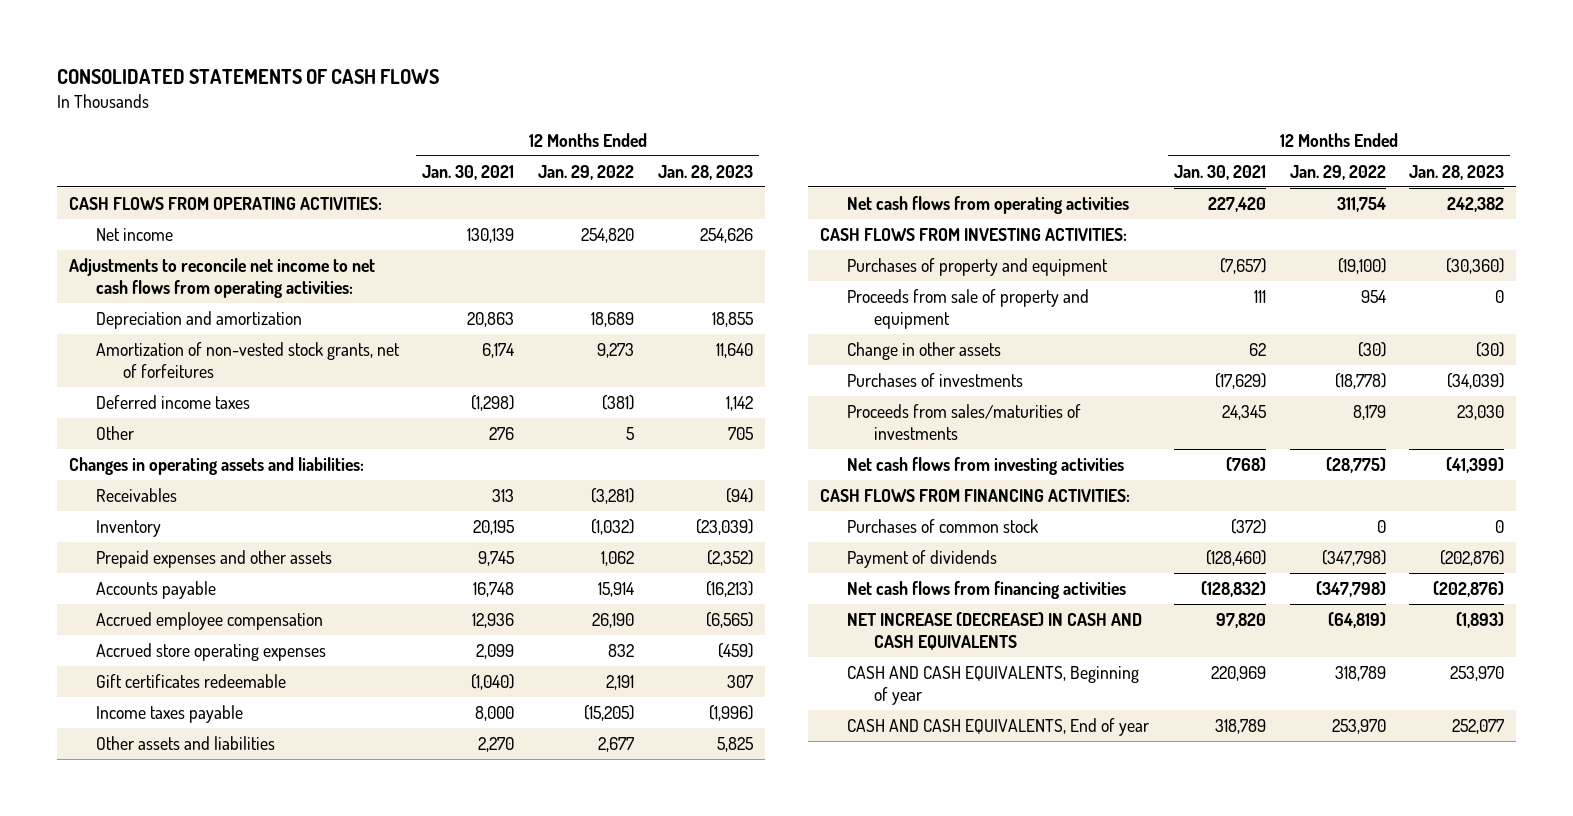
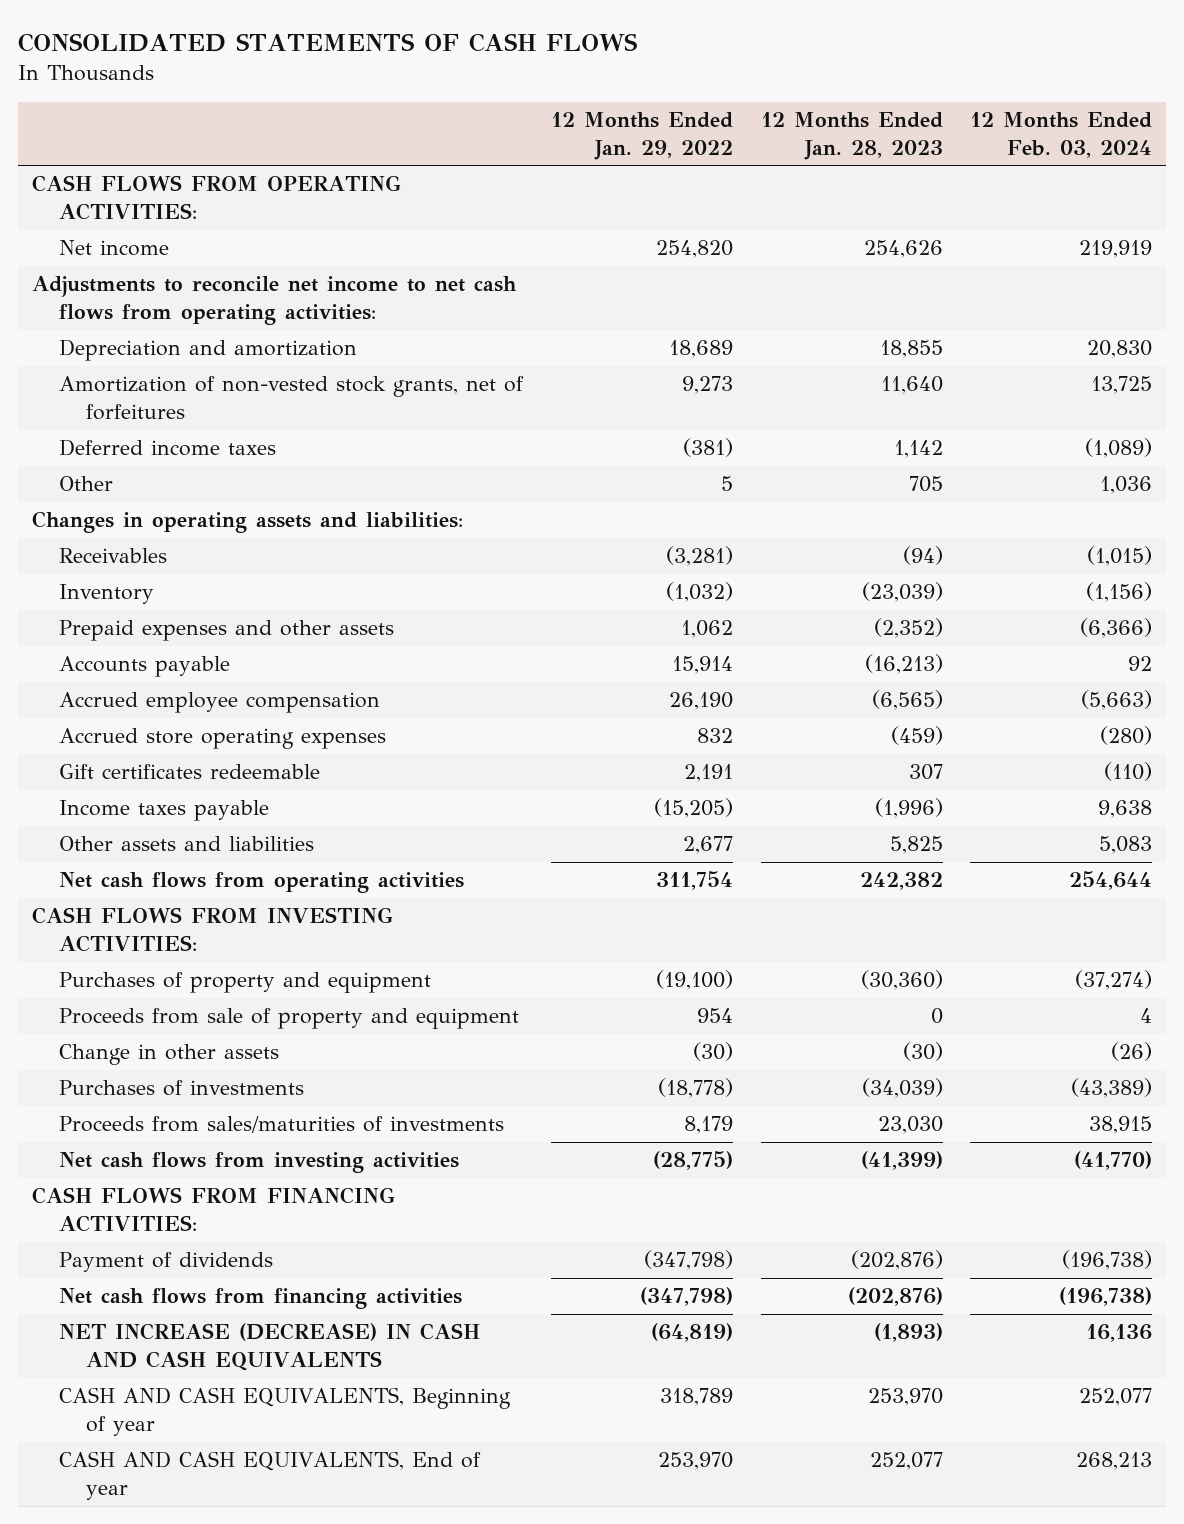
- | 12 Months Ended Jan. 30, 2021 | 12 Months Ended Jan. 29, 2022 | 12 Months Ended Jan. 28, 2023
+ | 12 Months Ended Jan. 29, 2022 | 12 Months Ended Jan. 28, 2023 | 12 Months Ended Feb. 03, 2024
- Purchases of common stock | (372) | 0 | 0

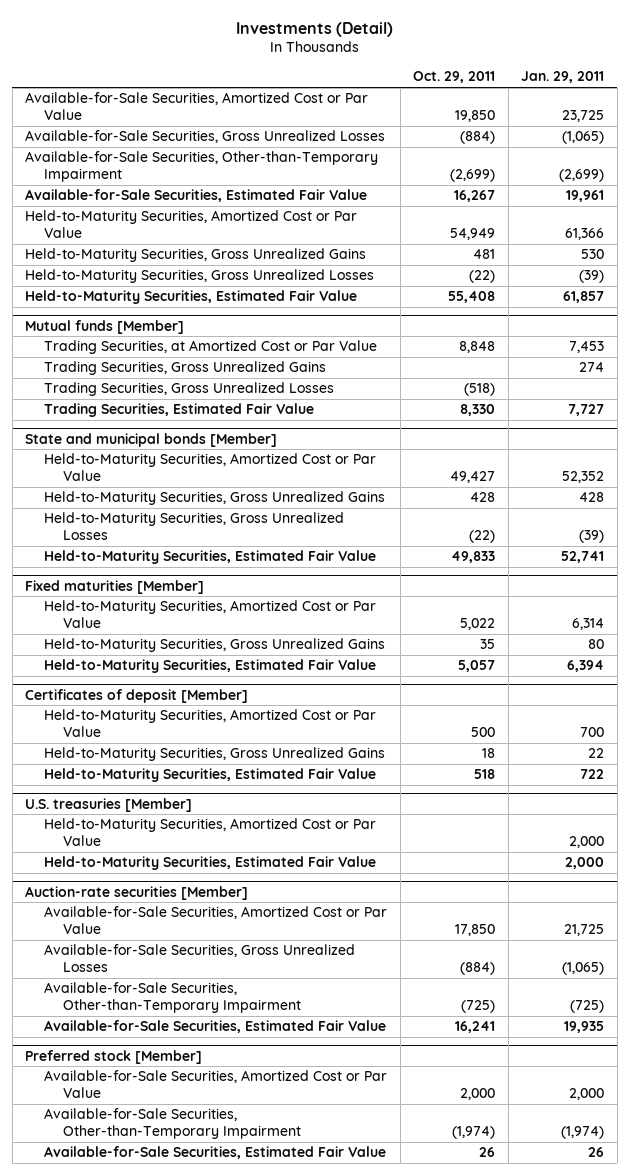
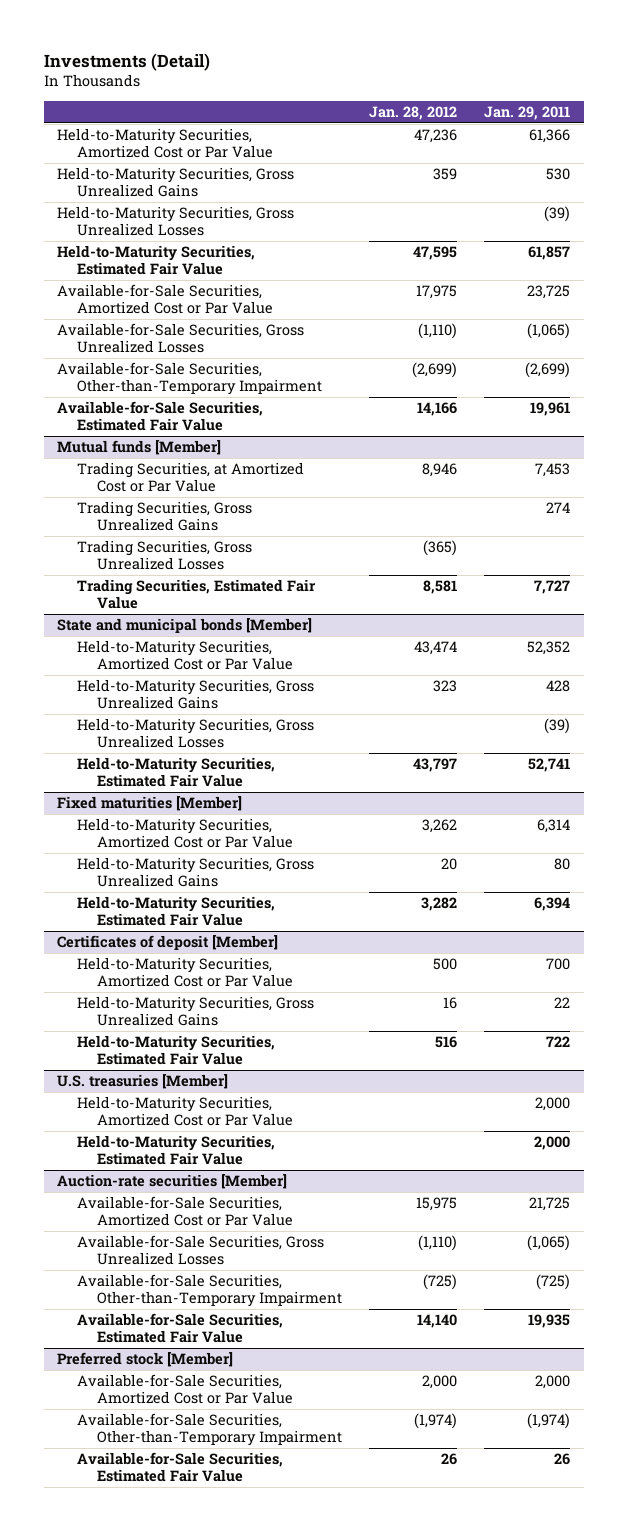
- | Oct. 29, 2011 | Jan. 29, 2011
+ | Jan. 28, 2012 | Jan. 29, 2011
moved down: Available-for-Sale Securities, Amortized Cost or Par Value | 17,975 | 23,725
moved down: Available-for-Sale Securities, Gross Unrealized Losses | (1,110) | (1,065)
moved down: Available-for-Sale Securities, Other-than-Temporary Impairment | (2,699) | (2,699)
moved down: Available-for-Sale Securities, Estimated Fair Value | 14,166 | 19,961

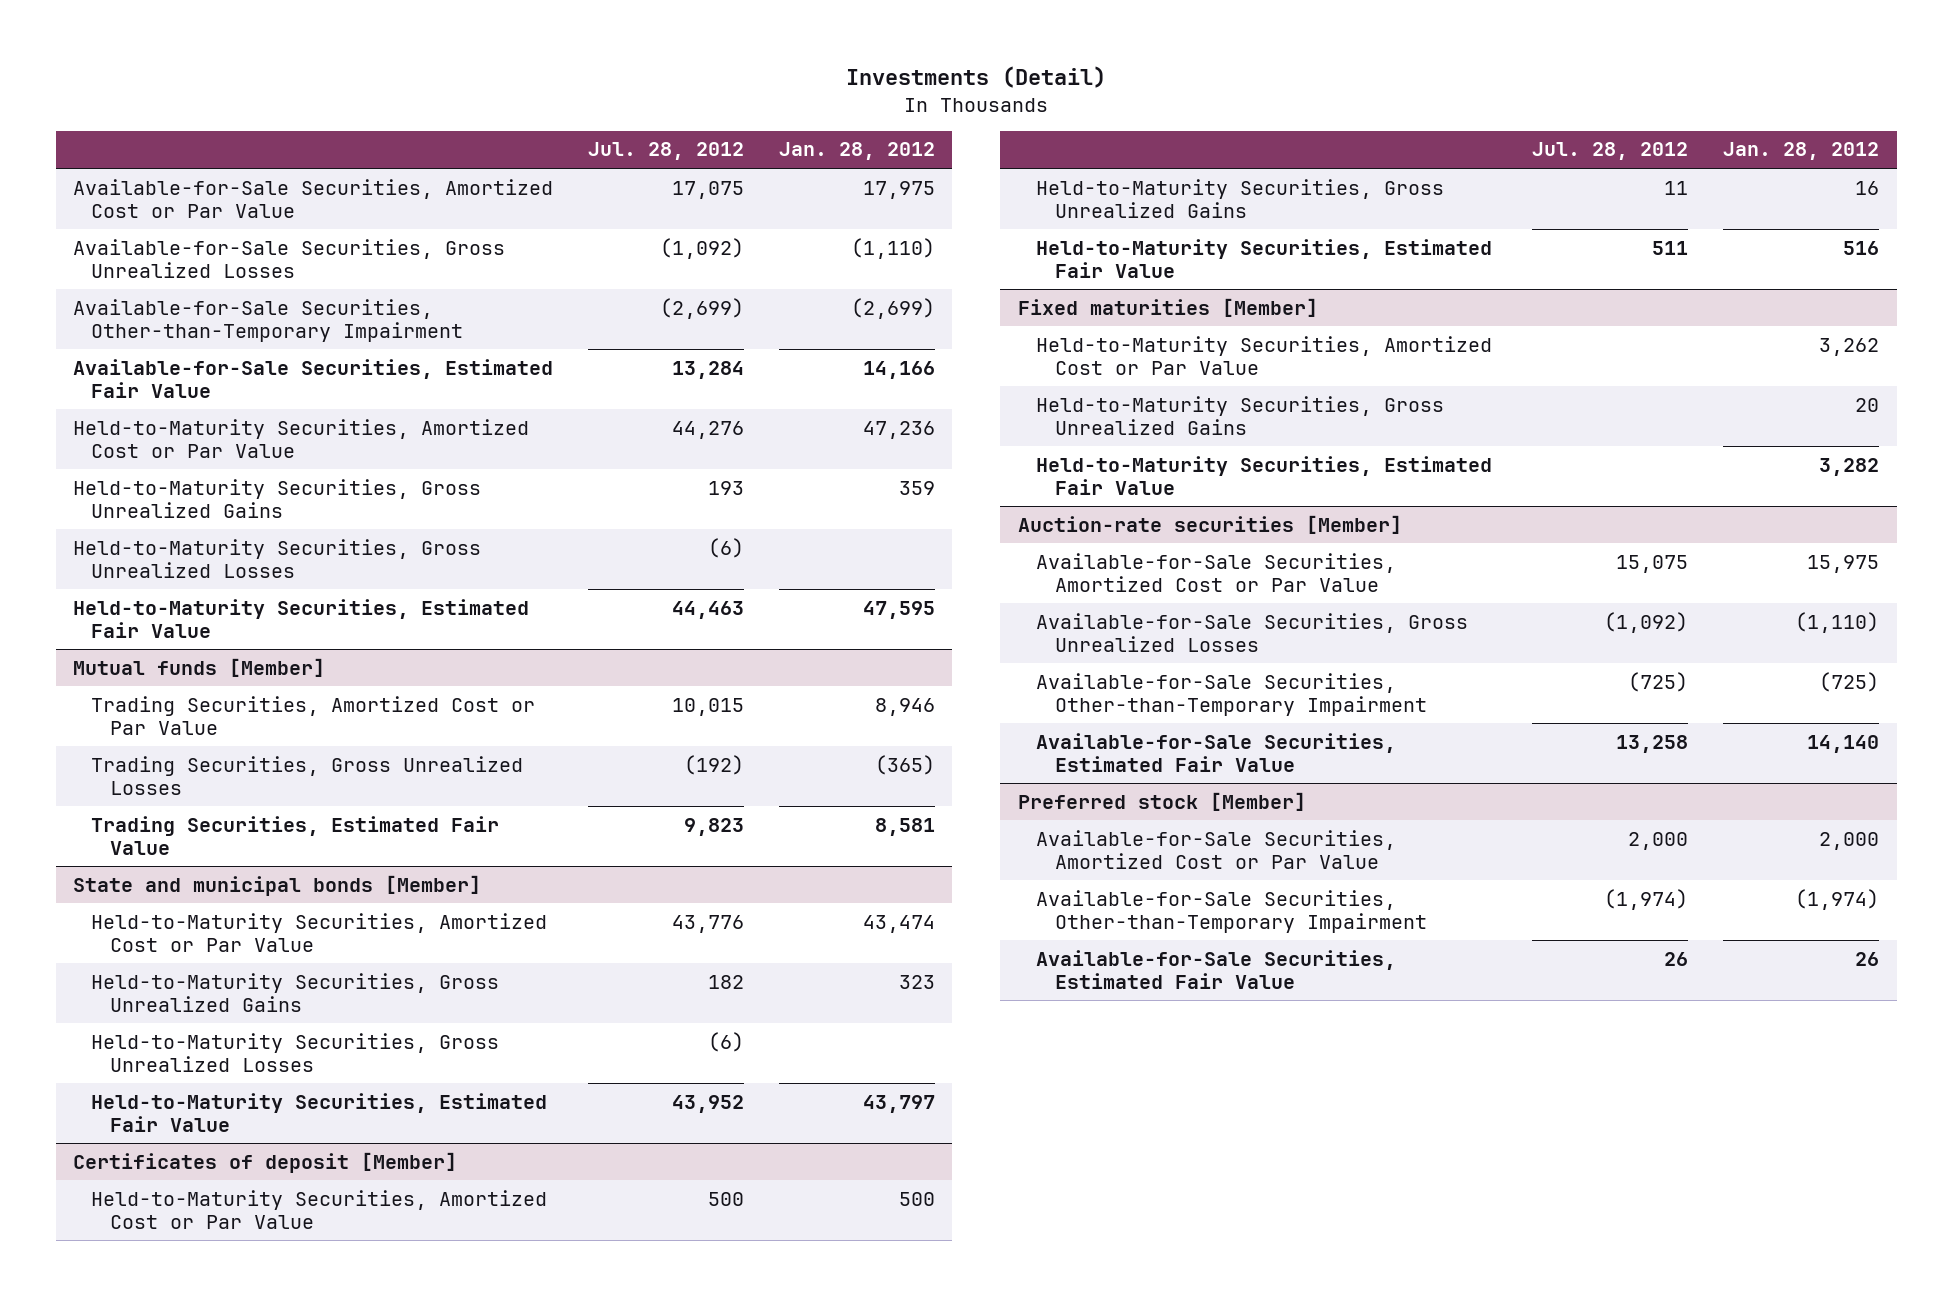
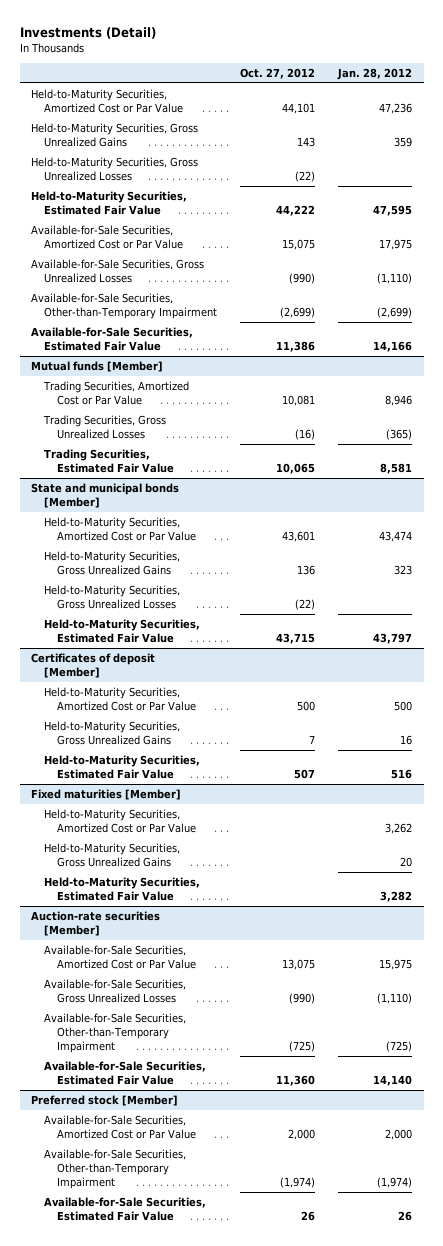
- | Jul. 28, 2012 | Jan. 28, 2012
+ | Oct. 27, 2012 | Jan. 28, 2012
moved down: Available-for-Sale Securities, Amortized Cost or Par Value | 15,075 | 17,975
moved down: Available-for-Sale Securities, Gross Unrealized Losses | (990) | (1,110)
moved down: Available-for-Sale Securities, Other-than-Temporary Impairment | (2,699) | (2,699)
moved down: Available-for-Sale Securities, Estimated Fair Value | 11,386 | 14,166

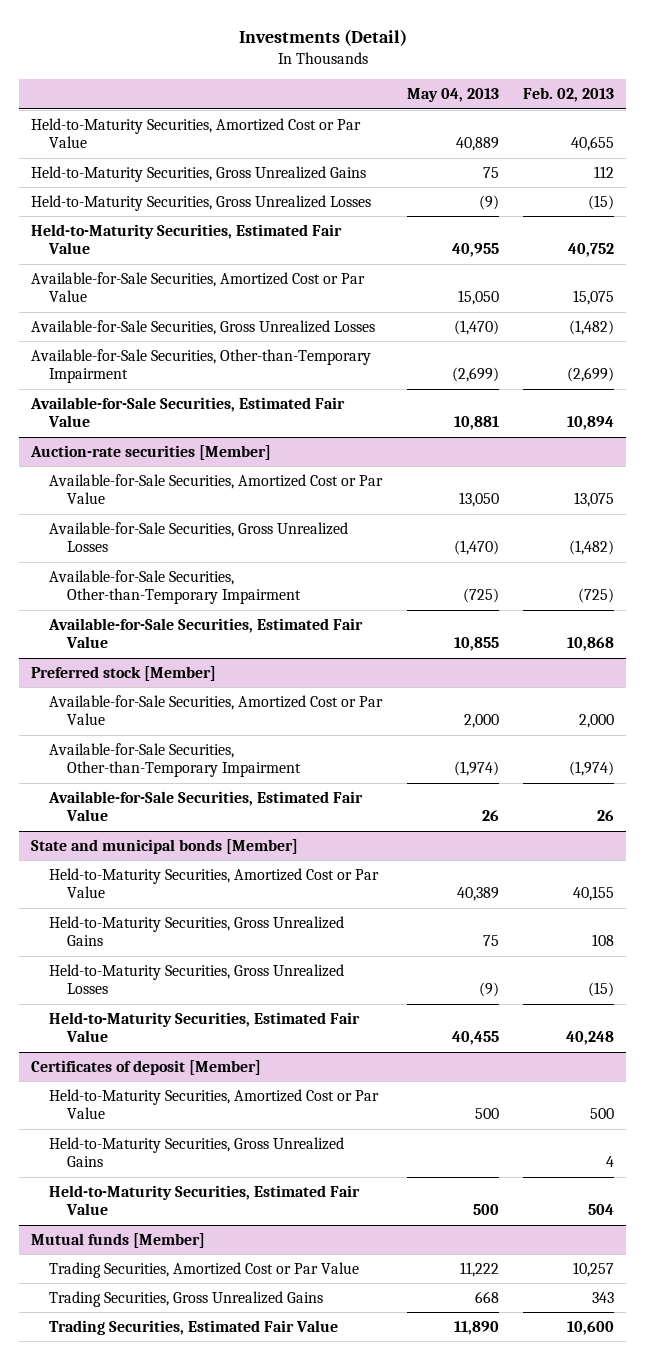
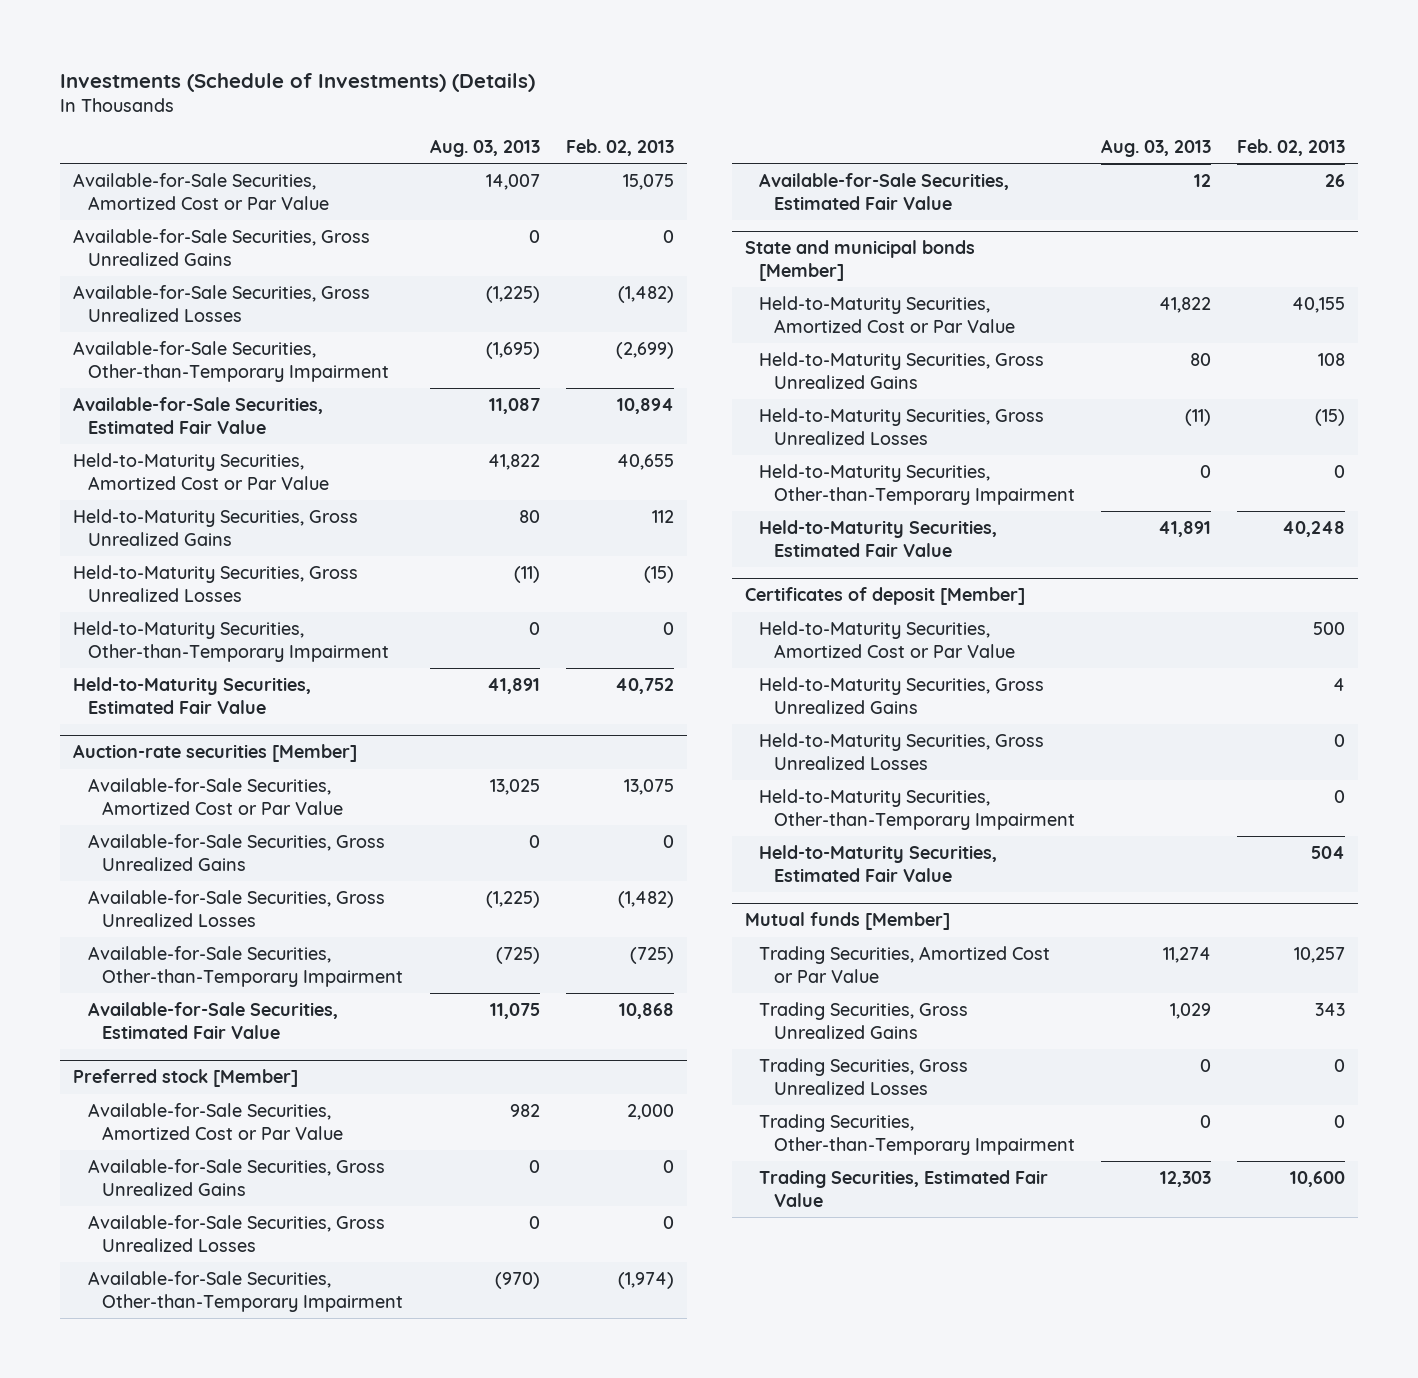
- Investments (Detail)
+ Investments (Schedule of Investments) (Details)
- | May 04, 2013 | Feb. 02, 2013
+ | Aug. 03, 2013 | Feb. 02, 2013
+ Available-for-Sale Securities, Gross Unrealized Gains | 0 | 0
moved down: Held-to-Maturity Securities, Amortized Cost or Par Value | 41,822 | 40,655
moved down: Held-to-Maturity Securities, Gross Unrealized Gains | 80 | 112
moved down: Held-to-Maturity Securities, Gross Unrealized Losses | (11) | (15)
+ Held-to-Maturity Securities, Other-than-Temporary Impairment | 0 | 0
moved down: Held-to-Maturity Securities, Estimated Fair Value | 41,891 | 40,752
@ Auction-rate securities [Member]
+ Available-for-Sale Securities, Gross Unrealized Gains | 0 | 0
@ Preferred stock [Member]
+ Available-for-Sale Securities, Gross Unrealized Gains | 0 | 0
+ Available-for-Sale Securities, Gross Unrealized Losses | 0 | 0
@ State and municipal bonds [Member]
+ Held-to-Maturity Securities, Other-than-Temporary Impairment | 0 | 0
@ Certificates of deposit [Member]
+ Held-to-Maturity Securities, Gross Unrealized Losses | | 0
+ Held-to-Maturity Securities, Other-than-Temporary Impairment | | 0
@ Mutual funds [Member]
+ Trading Securities, Gross Unrealized Losses | 0 | 0
+ Trading Securities, Other-than-Temporary Impairment | 0 | 0

